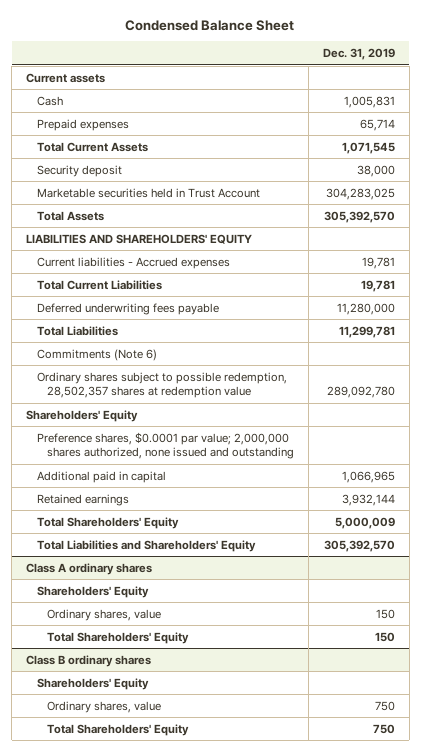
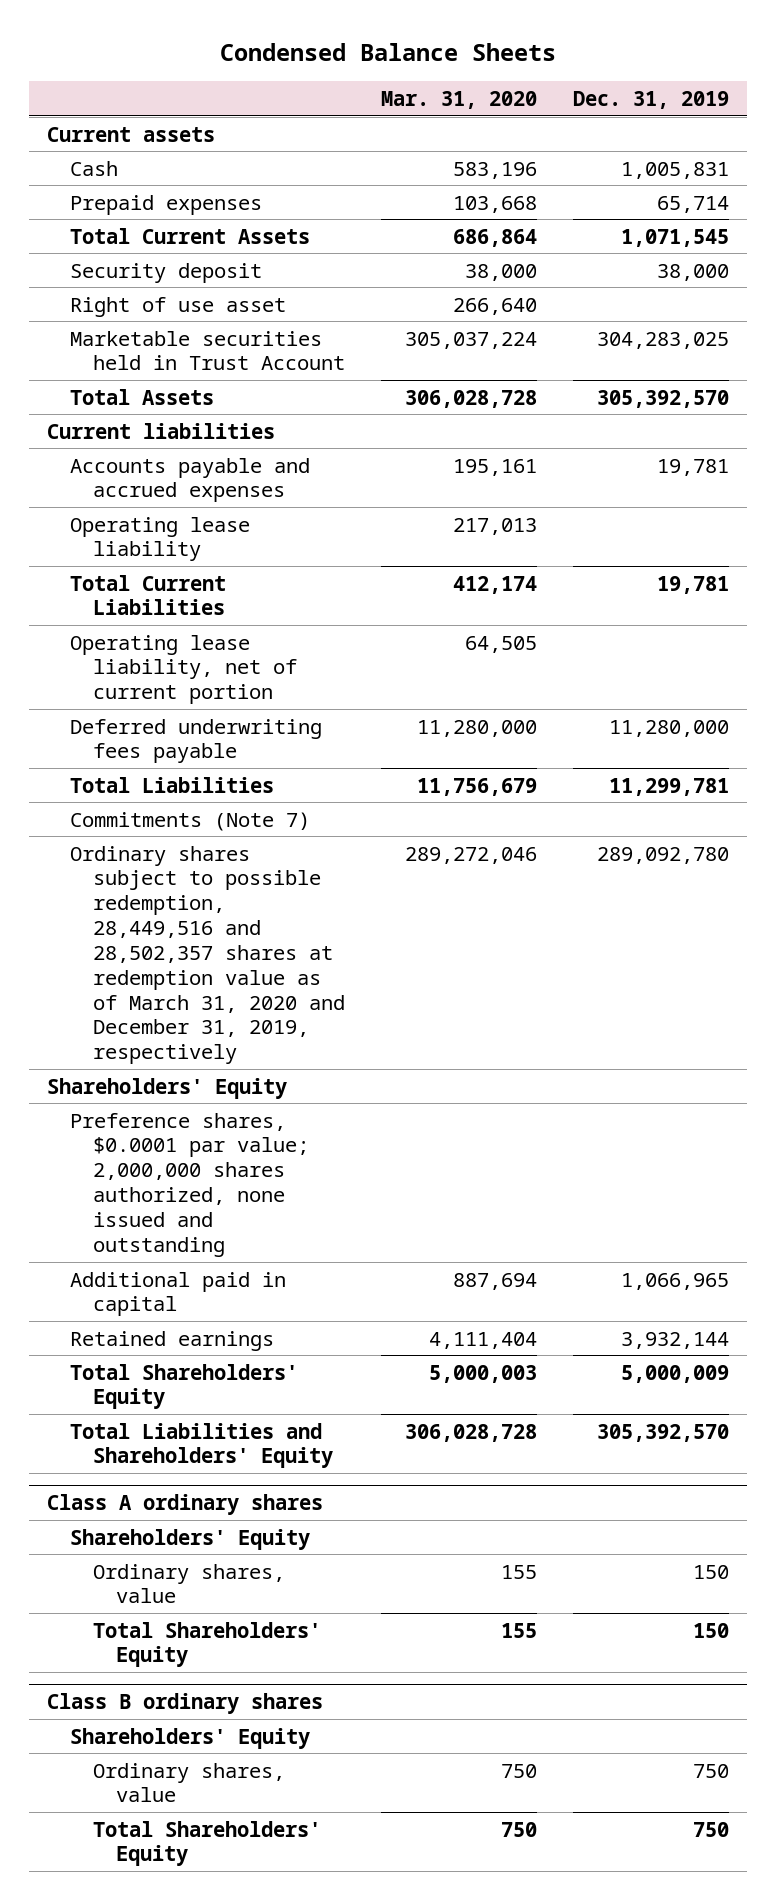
- Condensed Balance Sheet
+ Condensed Balance Sheets
- | Dec. 31, 2019
+ | Mar. 31, 2020 | Dec. 31, 2019
+ Right of use asset | 266,640 |
- LIABILITIES AND SHAREHOLDERS' EQUITY
- Current liabilities - Accrued expenses | 19,781
+ Current liabilities
+ Accounts payable and accrued expenses | 195,161 | 19,781
+ Operating lease liability | 217,013 |
+ Operating lease liability, net of current portion | 64,505 |
- Commitments (Note 6)
- Ordinary shares subject to possible redemption, 28,502,357 shares at redemption value | 289,092,780
+ Commitments (Note 7)
+ Ordinary shares subject to possible redemption, 28,449,516 and 28,502,357 shares at redemption value as of March 31, 2020 and December 31, 2019, respectively | 289,272,046 | 289,092,780

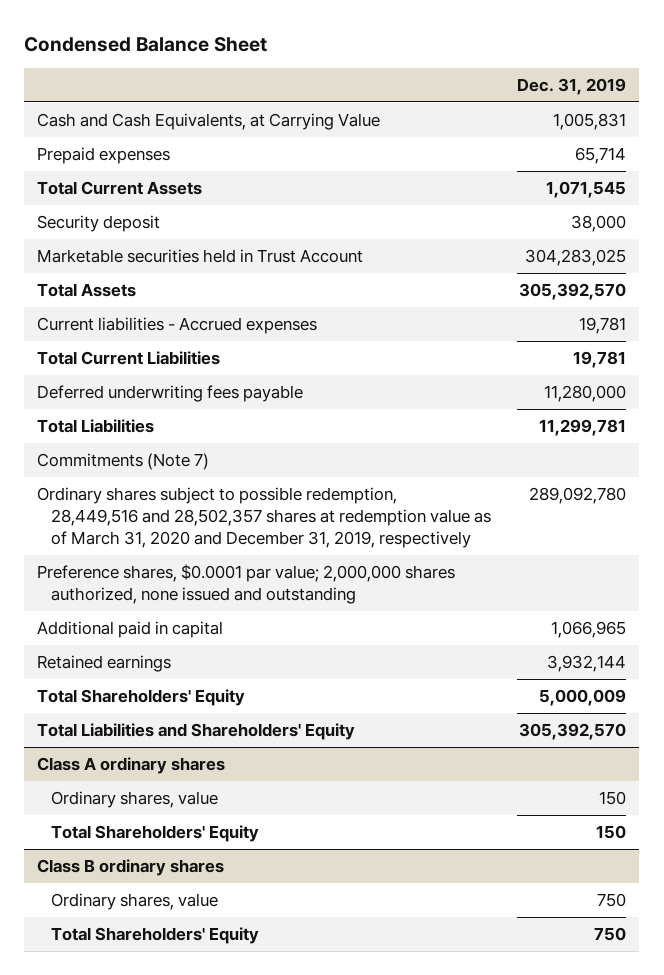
- Condensed Balance Sheets
+ Condensed Balance Sheet
- | Mar. 31, 2020 | Dec. 31, 2019
+ | Dec. 31, 2019
- Current assets
- Cash | 583,196 | 1,005,831
+ Cash and Cash Equivalents, at Carrying Value | 1,005,831
- Right of use asset | 266,640 |
- Current liabilities
- Accounts payable and accrued expenses | 195,161 | 19,781
- Operating lease liability | 217,013 |
+ Current liabilities - Accrued expenses | 19,781
- Operating lease liability, net of current portion | 64,505 |
- Shareholders' Equity
@ Class A ordinary shares
- Shareholders' Equity
@ Class B ordinary shares
- Shareholders' Equity

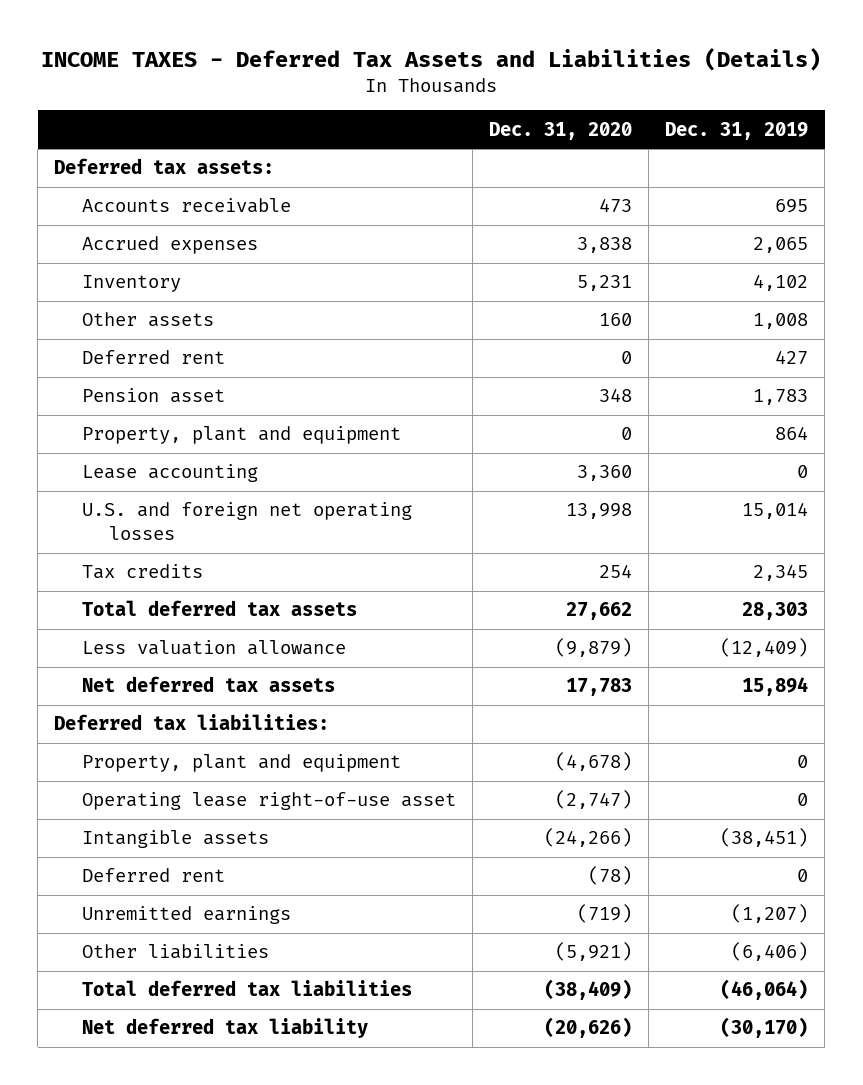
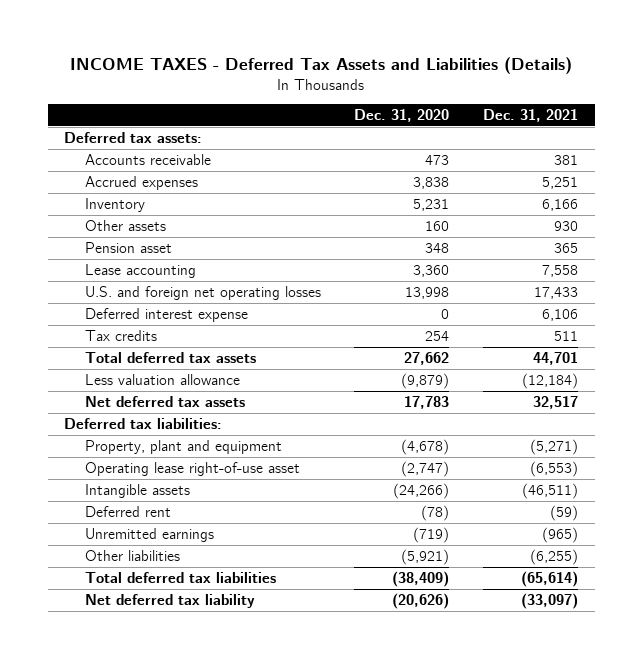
- | Dec. 31, 2020 | Dec. 31, 2019
+ | Dec. 31, 2020 | Dec. 31, 2021
- Deferred rent | 0 | 427
- Property, plant and equipment | 0 | 864
+ Deferred interest expense | 0 | 6,106

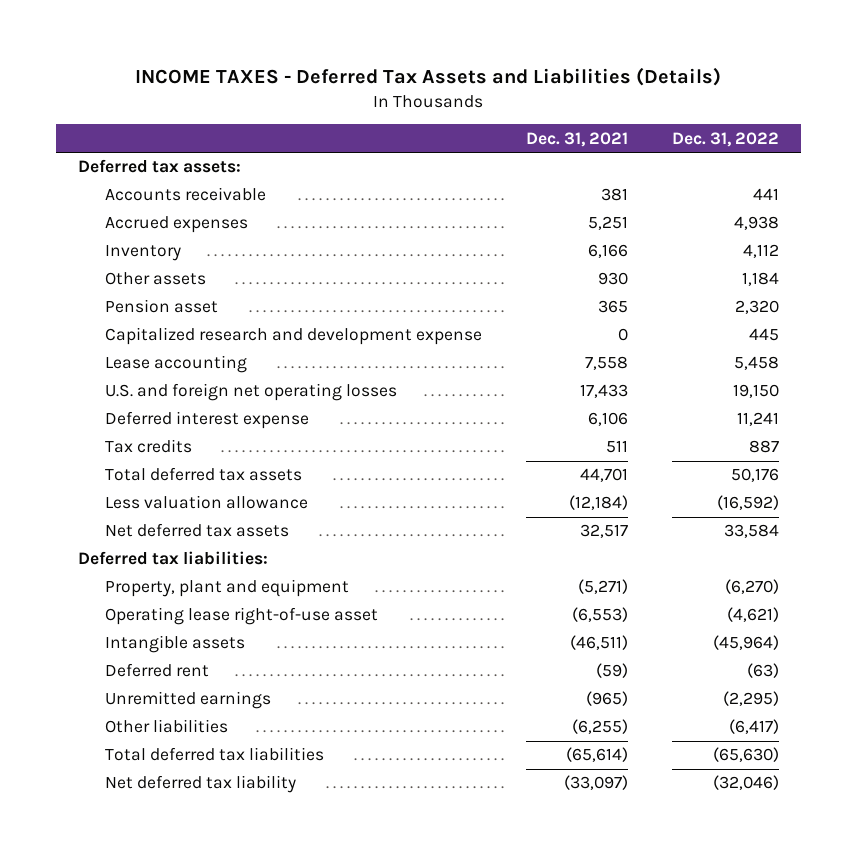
- | Dec. 31, 2020 | Dec. 31, 2021
+ | Dec. 31, 2021 | Dec. 31, 2022
+ Capitalized research and development expense | 0 | 445

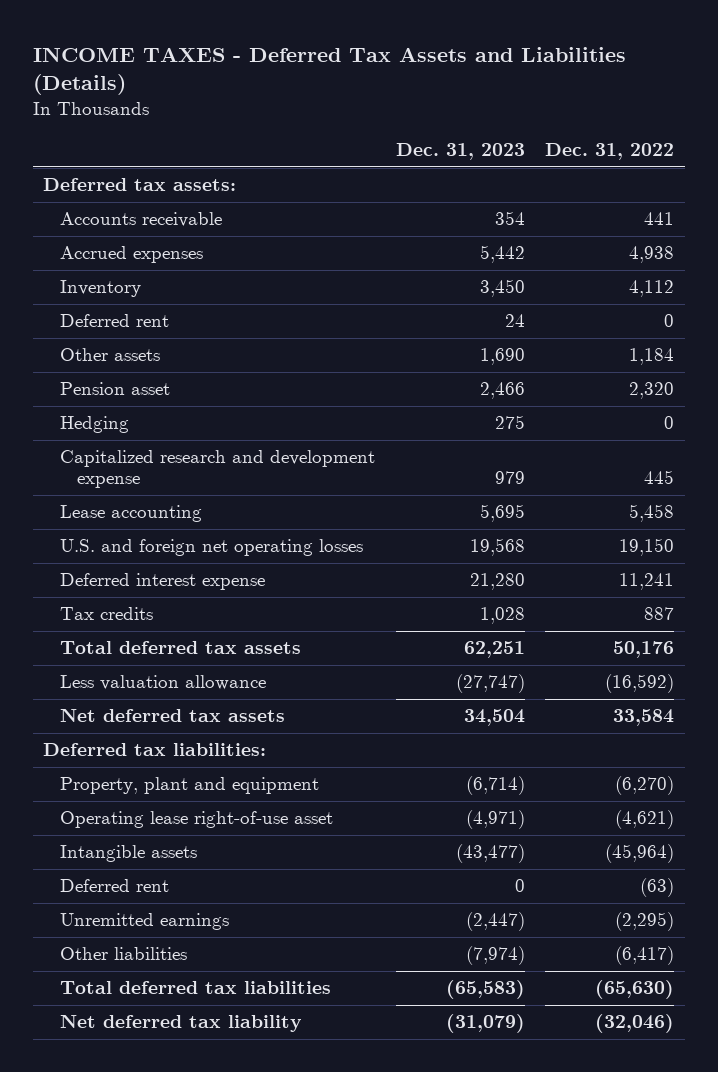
- | Dec. 31, 2021 | Dec. 31, 2022
+ | Dec. 31, 2023 | Dec. 31, 2022
+ Deferred rent | 24 | 0
+ Hedging | 275 | 0

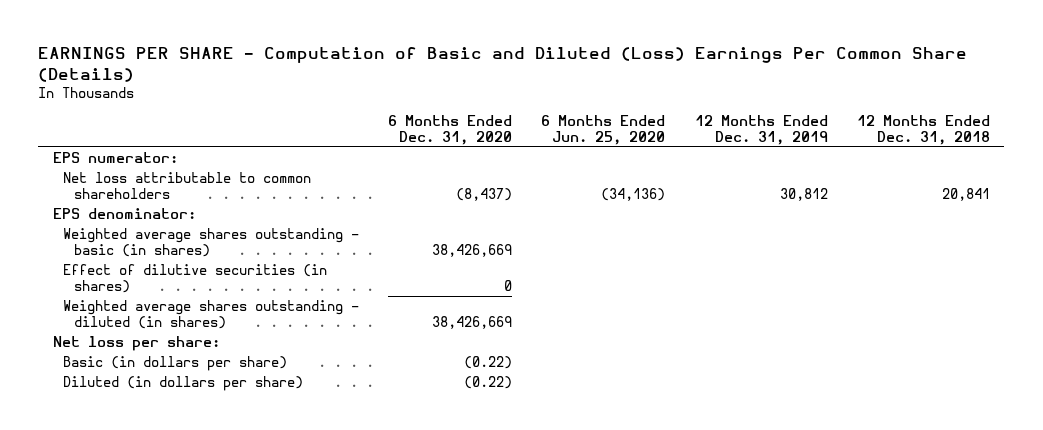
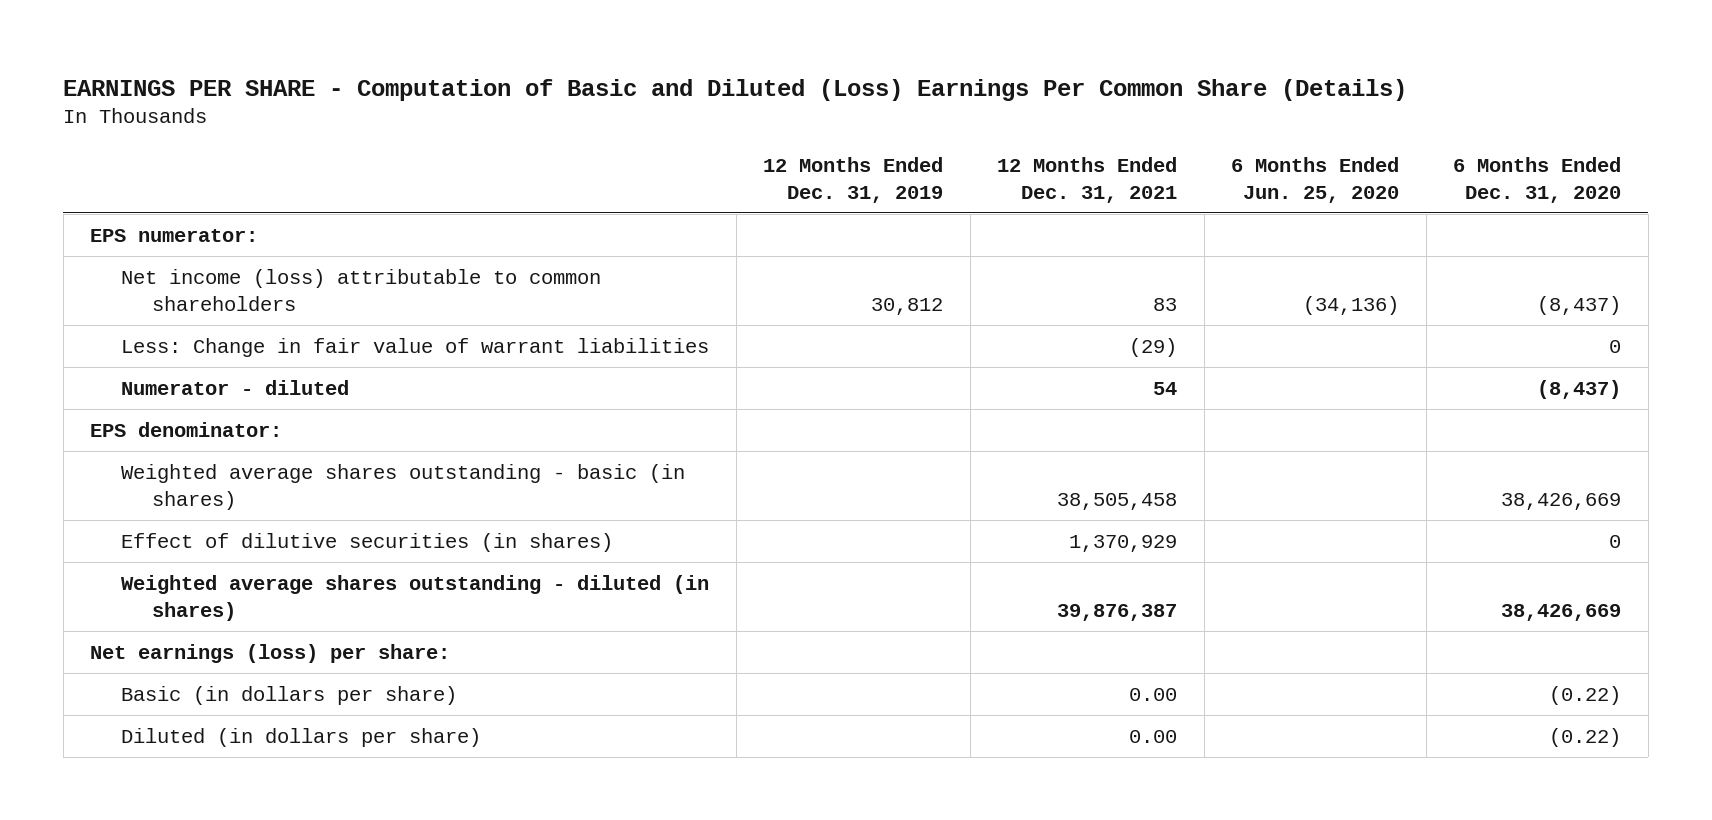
- | 6 Months Ended Dec. 31, 2020 | 6 Months Ended Jun. 25, 2020 | 12 Months Ended Dec. 31, 2019 | 12 Months Ended Dec. 31, 2018
+ | 12 Months Ended Dec. 31, 2019 | 12 Months Ended Dec. 31, 2021 | 6 Months Ended Jun. 25, 2020 | 6 Months Ended Dec. 31, 2020
- Net loss attributable to common shareholders | (8,437) | (34,136) | 30,812 | 20,841
+ Net income (loss) attributable to common shareholders | 30,812 | 83 | (34,136) | (8,437)
+ Less: Change in fair value of warrant liabilities | | (29) | | 0
+ Numerator - diluted | | 54 | | (8,437)
- Net loss per share:
+ Net earnings (loss) per share:

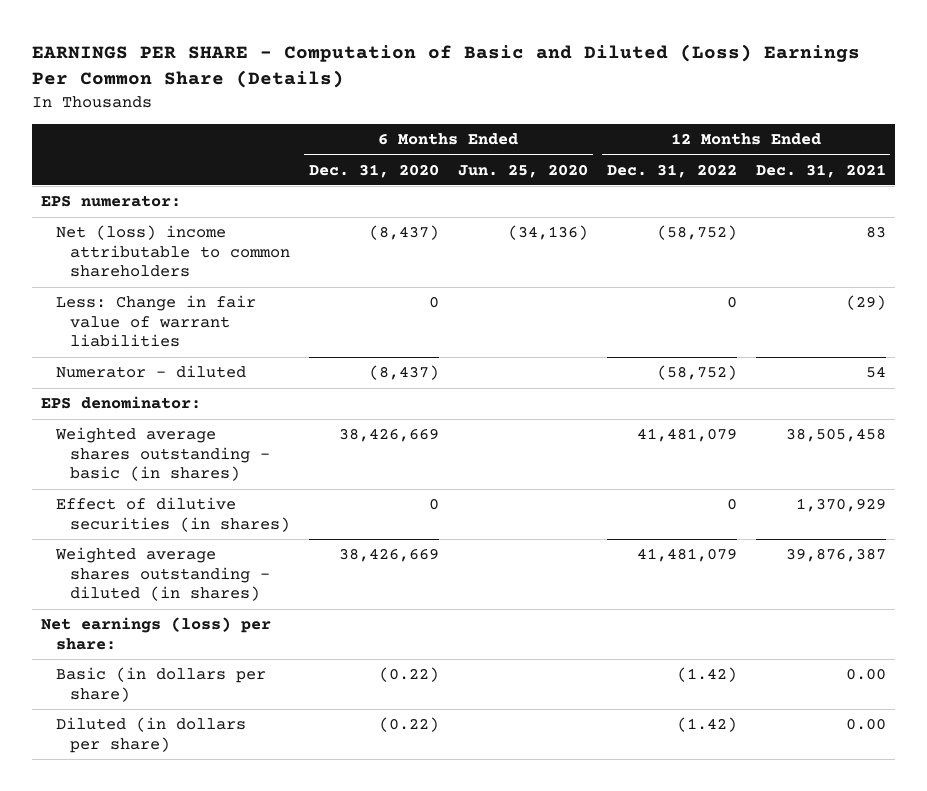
- | 12 Months Ended Dec. 31, 2019 | 12 Months Ended Dec. 31, 2021 | 6 Months Ended Jun. 25, 2020 | 6 Months Ended Dec. 31, 2020
+ | 6 Months Ended Dec. 31, 2020 | 6 Months Ended Jun. 25, 2020 | 12 Months Ended Dec. 31, 2022 | 12 Months Ended Dec. 31, 2021
- Net income (loss) attributable to common shareholders | 30,812 | 83 | (34,136) | (8,437)
+ Net (loss) income attributable to common shareholders | (8,437) | (34,136) | (58,752) | 83

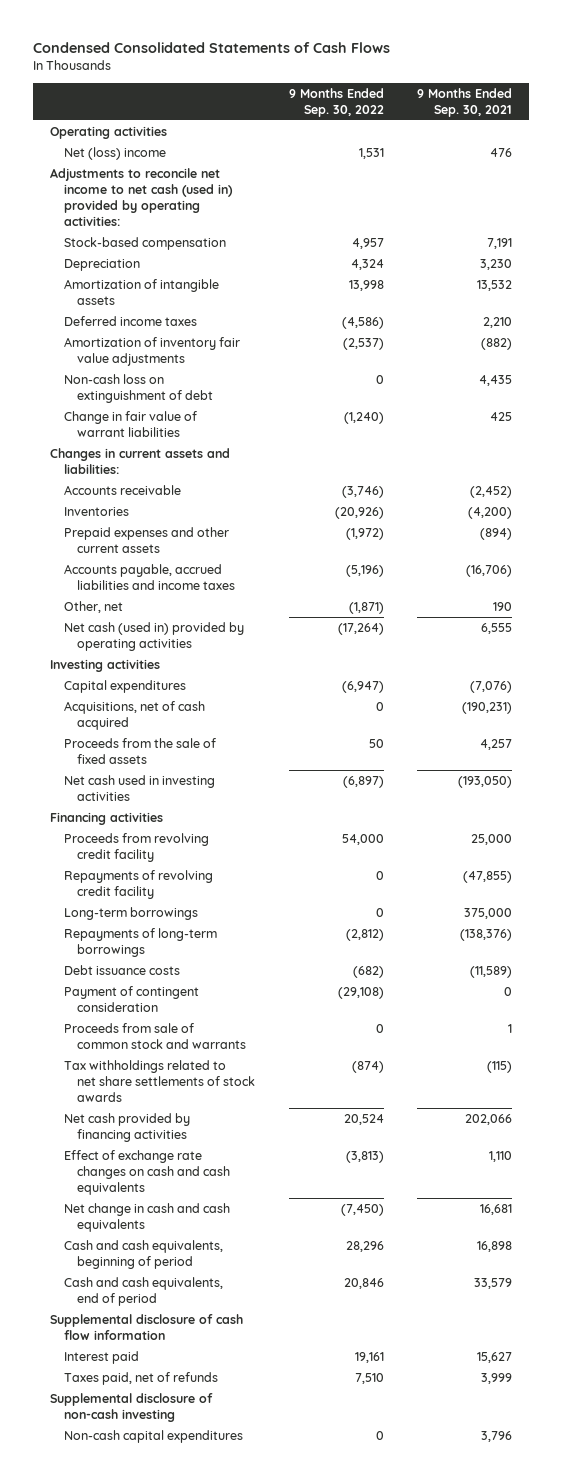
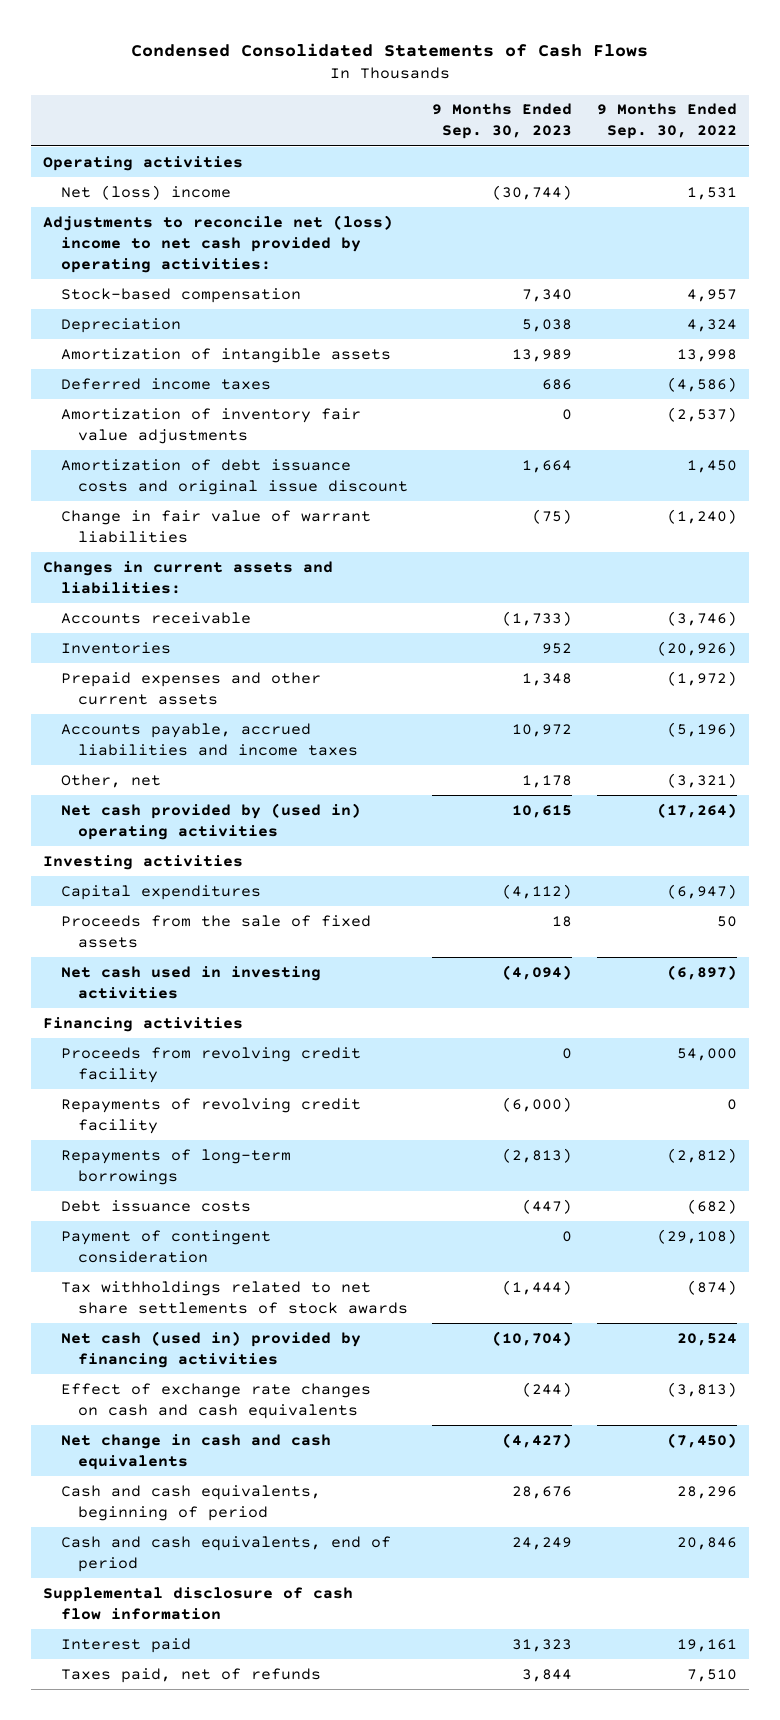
- | 9 Months Ended Sep. 30, 2022 | 9 Months Ended Sep. 30, 2021
+ | 9 Months Ended Sep. 30, 2023 | 9 Months Ended Sep. 30, 2022
- Adjustments to reconcile net income to net cash (used in) provided by operating activities:
+ Adjustments to reconcile net (loss) income to net cash provided by operating activities:
- Non-cash loss on extinguishment of debt | 0 | 4,435
+ Amortization of debt issuance costs and original issue discount | 1,664 | 1,450
- Other, net | (1,871) | 190
- Net cash (used in) provided by operating activities | (17,264) | 6,555
+ Other, net | 1,178 | (3,321)
+ Net cash provided by (used in) operating activities | 10,615 | (17,264)
- Acquisitions, net of cash acquired | 0 | (190,231)
- Long-term borrowings | 0 | 375,000
- Proceeds from sale of common stock and warrants | 0 | 1
- Net cash provided by financing activities | 20,524 | 202,066
+ Net cash (used in) provided by financing activities | (10,704) | 20,524
- Supplemental disclosure of non-cash investing
- Non-cash capital expenditures | 0 | 3,796

